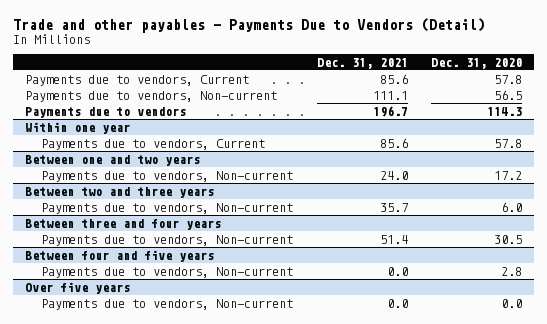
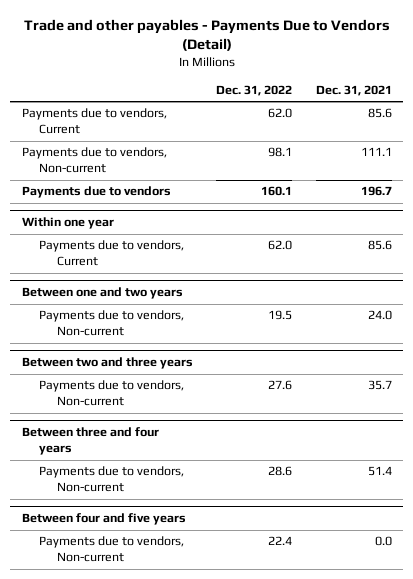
- | Dec. 31, 2021 | Dec. 31, 2020
+ | Dec. 31, 2022 | Dec. 31, 2021
- Over five years
- Payments due to vendors, Non-current | 0.0 | 0.0

